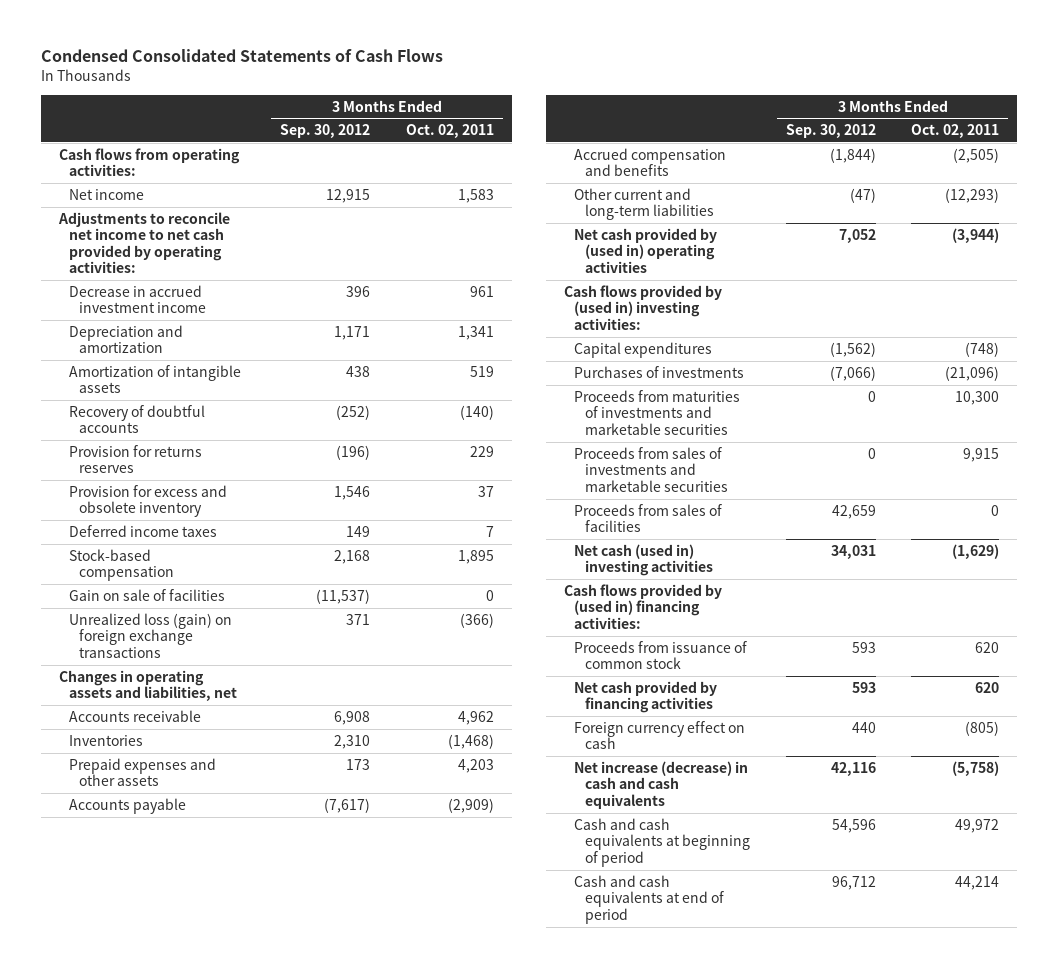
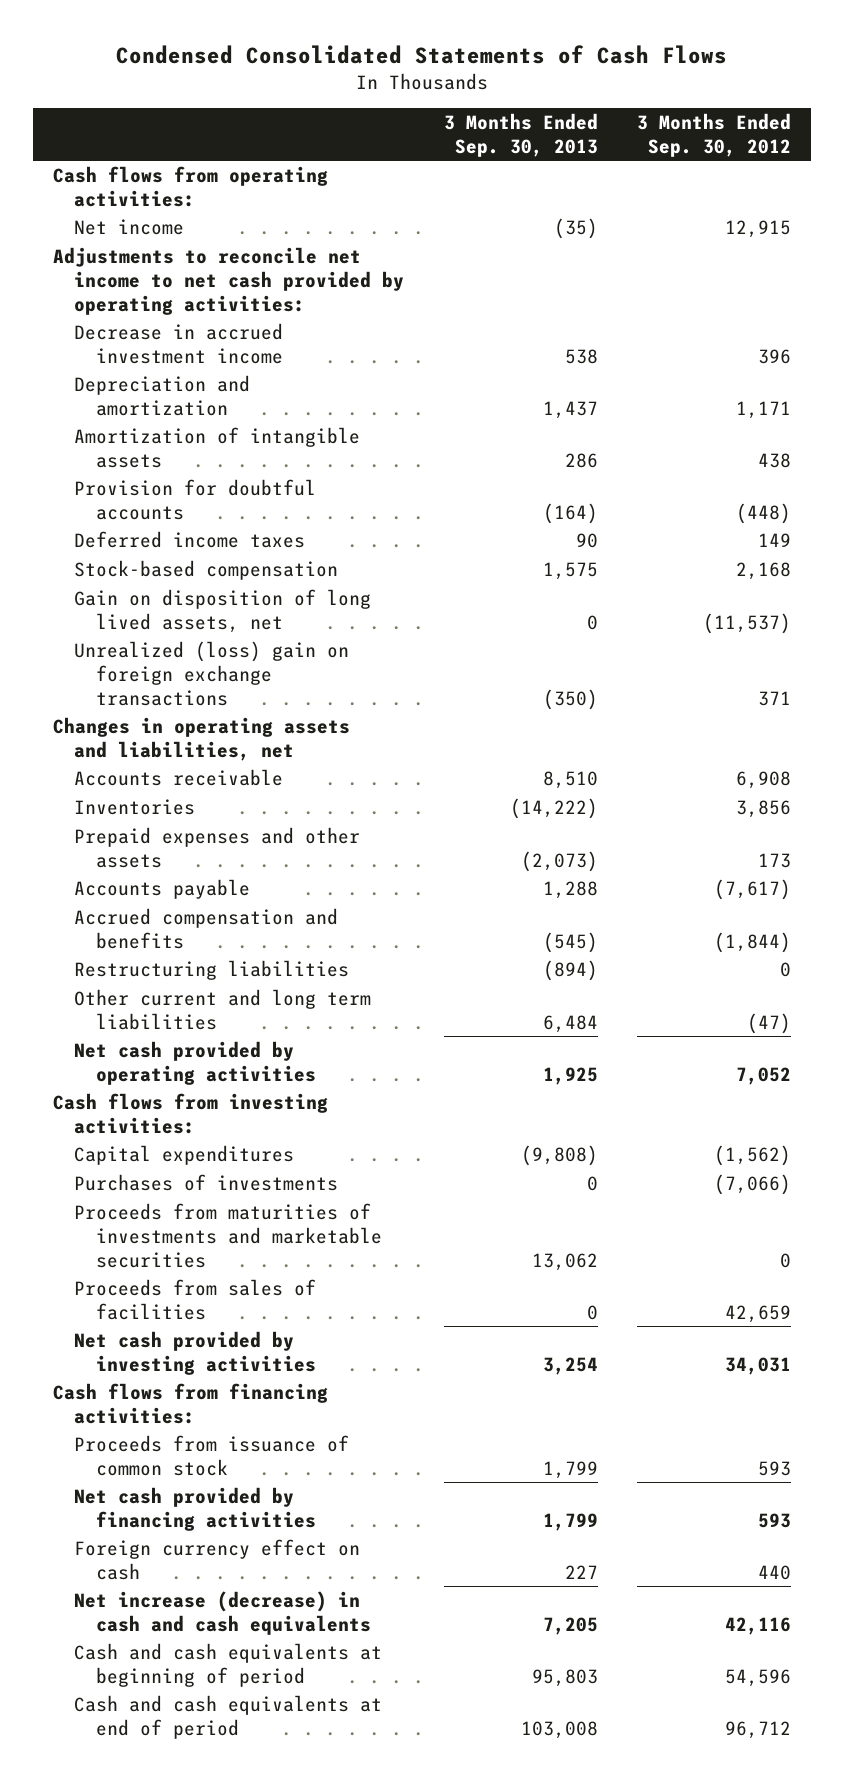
- | 3 Months Ended Sep. 30, 2012 | 3 Months Ended Oct. 02, 2011
+ | 3 Months Ended Sep. 30, 2013 | 3 Months Ended Sep. 30, 2012
- Recovery of doubtful accounts | (252) | (140)
- Provision for returns reserves | (196) | 229
- Provision for excess and obsolete inventory | 1,546 | 37
+ Provision for doubtful accounts | (164) | (448)
- Gain on sale of facilities | (11,537) | 0
- Unrealized loss (gain) on foreign exchange transactions | 371 | (366)
+ Gain on disposition of long lived assets, net | 0 | (11,537)
+ Unrealized (loss) gain on foreign exchange transactions | (350) | 371
- Inventories | 2,310 | (1,468)
+ Inventories | (14,222) | 3,856
- Other current and long-term liabilities | (47) | (12,293)
- Net cash provided by (used in) operating activities | 7,052 | (3,944)
- Cash flows provided by (used in) investing activities:
+ Restructuring liabilities | (894) | 0
+ Other current and long term liabilities | 6,484 | (47)
+ Net cash provided by operating activities | 1,925 | 7,052
+ Cash flows from investing activities:
- Proceeds from sales of investments and marketable securities | 0 | 9,915
- Net cash (used in) investing activities | 34,031 | (1,629)
- Cash flows provided by (used in) financing activities:
+ Net cash provided by investing activities | 3,254 | 34,031
+ Cash flows from financing activities:

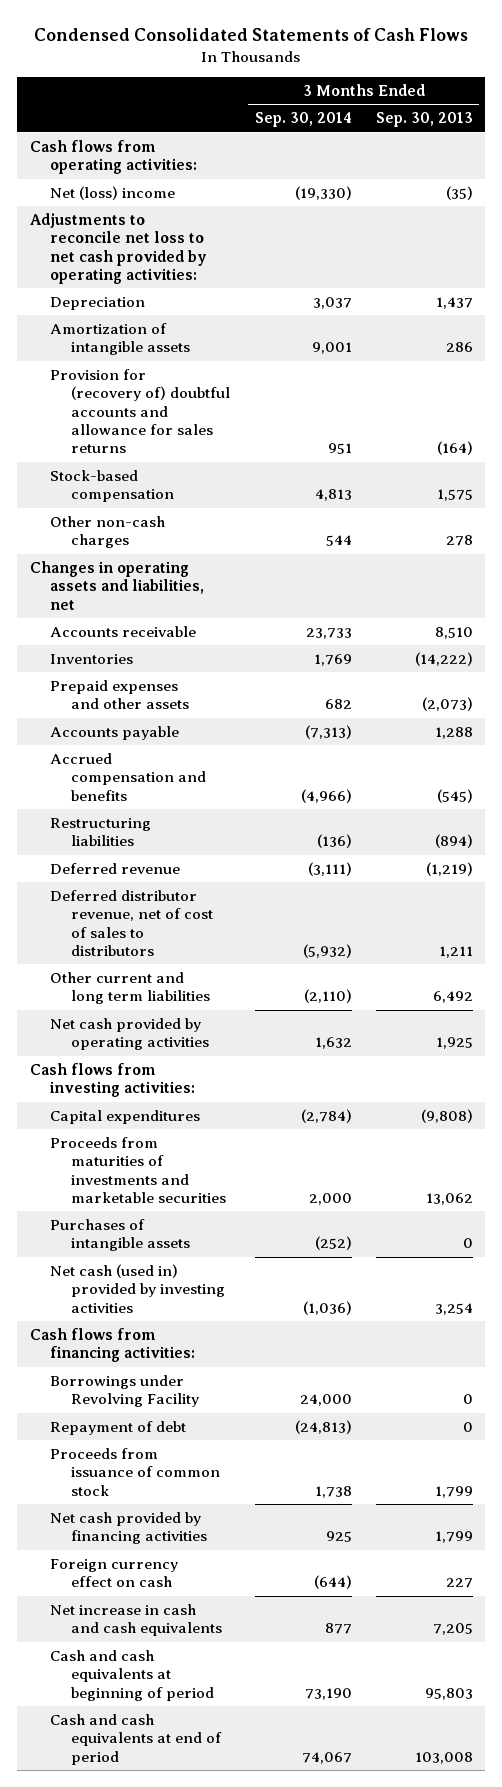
- | 3 Months Ended Sep. 30, 2013 | 3 Months Ended Sep. 30, 2012
+ | 3 Months Ended Sep. 30, 2014 | 3 Months Ended Sep. 30, 2013
- Net income | (35) | 12,915
- Adjustments to reconcile net income to net cash provided by operating activities:
- Decrease in accrued investment income | 538 | 396
- Depreciation and amortization | 1,437 | 1,171
+ Net (loss) income | (19,330) | (35)
+ Adjustments to reconcile net loss to net cash provided by operating activities:
+ Depreciation | 3,037 | 1,437
- Provision for doubtful accounts | (164) | (448)
- Deferred income taxes | 90 | 149
+ Provision for (recovery of) doubtful accounts and allowance for sales returns | 951 | (164)
- Gain on disposition of long lived assets, net | 0 | (11,537)
- Unrealized (loss) gain on foreign exchange transactions | (350) | 371
+ Other non-cash charges | 544 | 278
- Other current and long term liabilities | 6,484 | (47)
+ Deferred revenue | (3,111) | (1,219)
+ Deferred distributor revenue, net of cost of sales to distributors | (5,932) | 1,211
+ Other current and long term liabilities | (2,110) | 6,492
- Purchases of investments | 0 | (7,066)
- Proceeds from sales of facilities | 0 | 42,659
- Net cash provided by investing activities | 3,254 | 34,031
+ Purchases of intangible assets | (252) | 0
+ Net cash (used in) provided by investing activities | (1,036) | 3,254
+ Borrowings under Revolving Facility | 24,000 | 0
+ Repayment of debt | (24,813) | 0
- Net increase (decrease) in cash and cash equivalents | 7,205 | 42,116
+ Net increase in cash and cash equivalents | 877 | 7,205

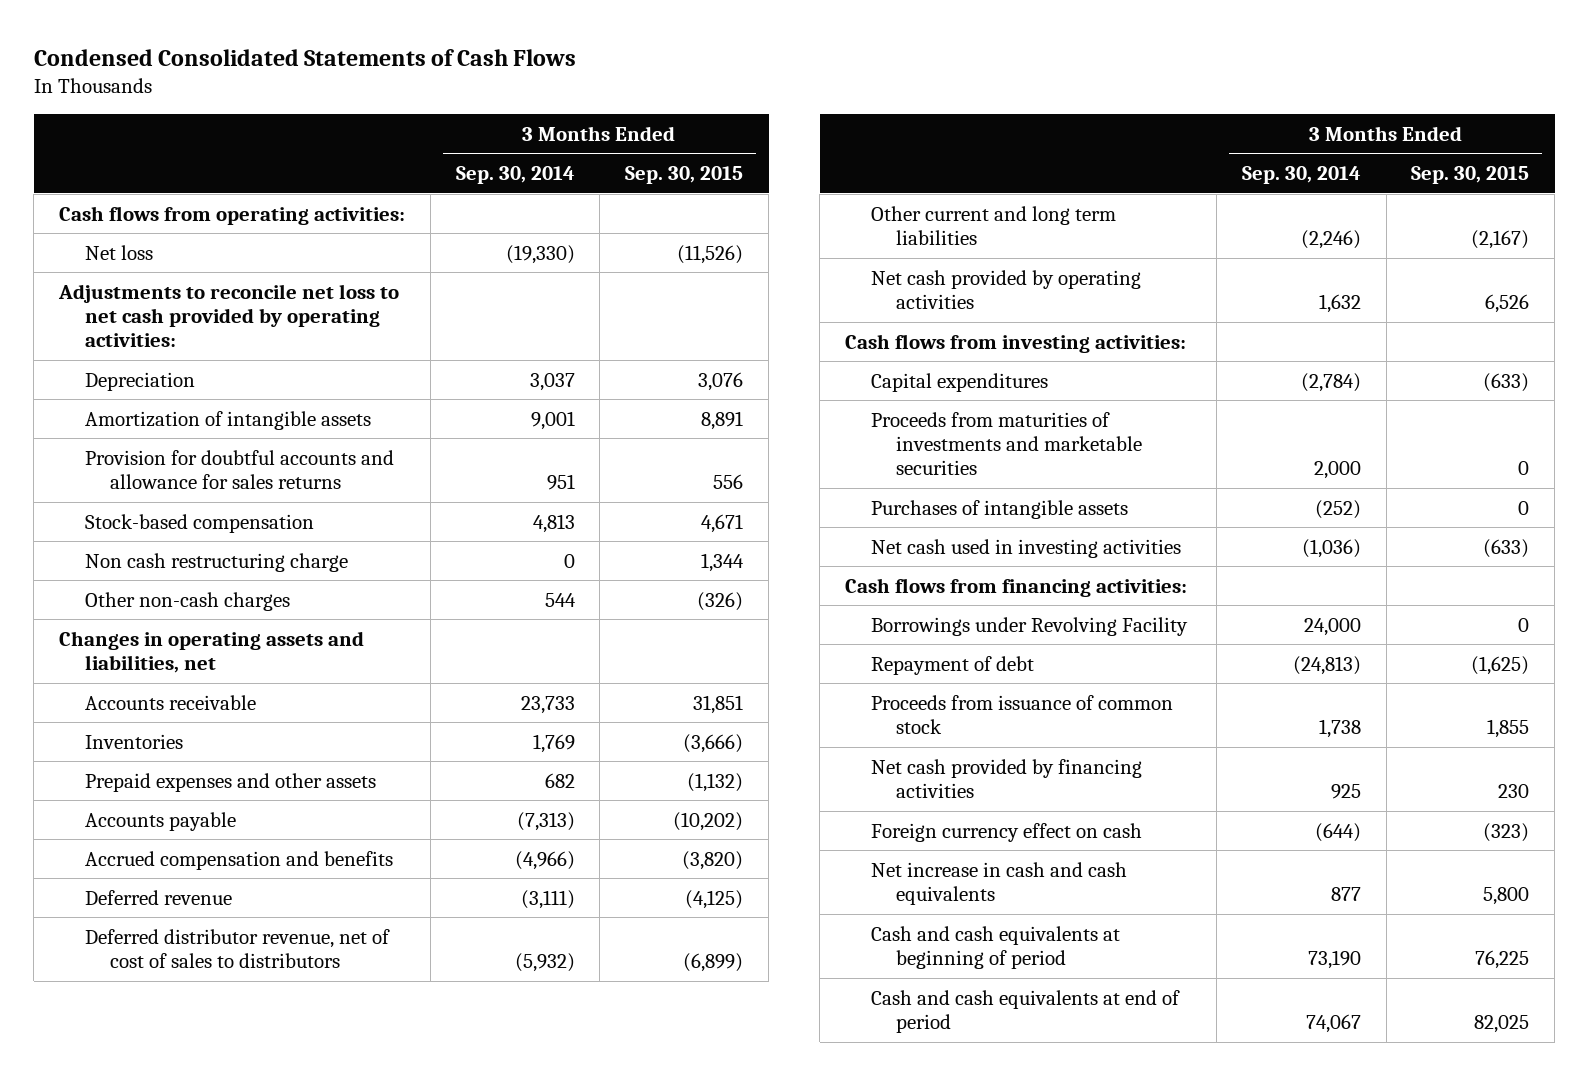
- | 3 Months Ended Sep. 30, 2014 | 3 Months Ended Sep. 30, 2013
+ | 3 Months Ended Sep. 30, 2014 | 3 Months Ended Sep. 30, 2015
- Net (loss) income | (19,330) | (35)
+ Net loss | (19,330) | (11,526)
- Provision for (recovery of) doubtful accounts and allowance for sales returns | 951 | (164)
+ Provision for doubtful accounts and allowance for sales returns | 951 | 556
+ Non cash restructuring charge | 0 | 1,344
- Restructuring liabilities | (136) | (894)
- Other current and long term liabilities | (2,110) | 6,492
+ Other current and long term liabilities | (2,246) | (2,167)
- Net cash (used in) provided by investing activities | (1,036) | 3,254
+ Net cash used in investing activities | (1,036) | (633)

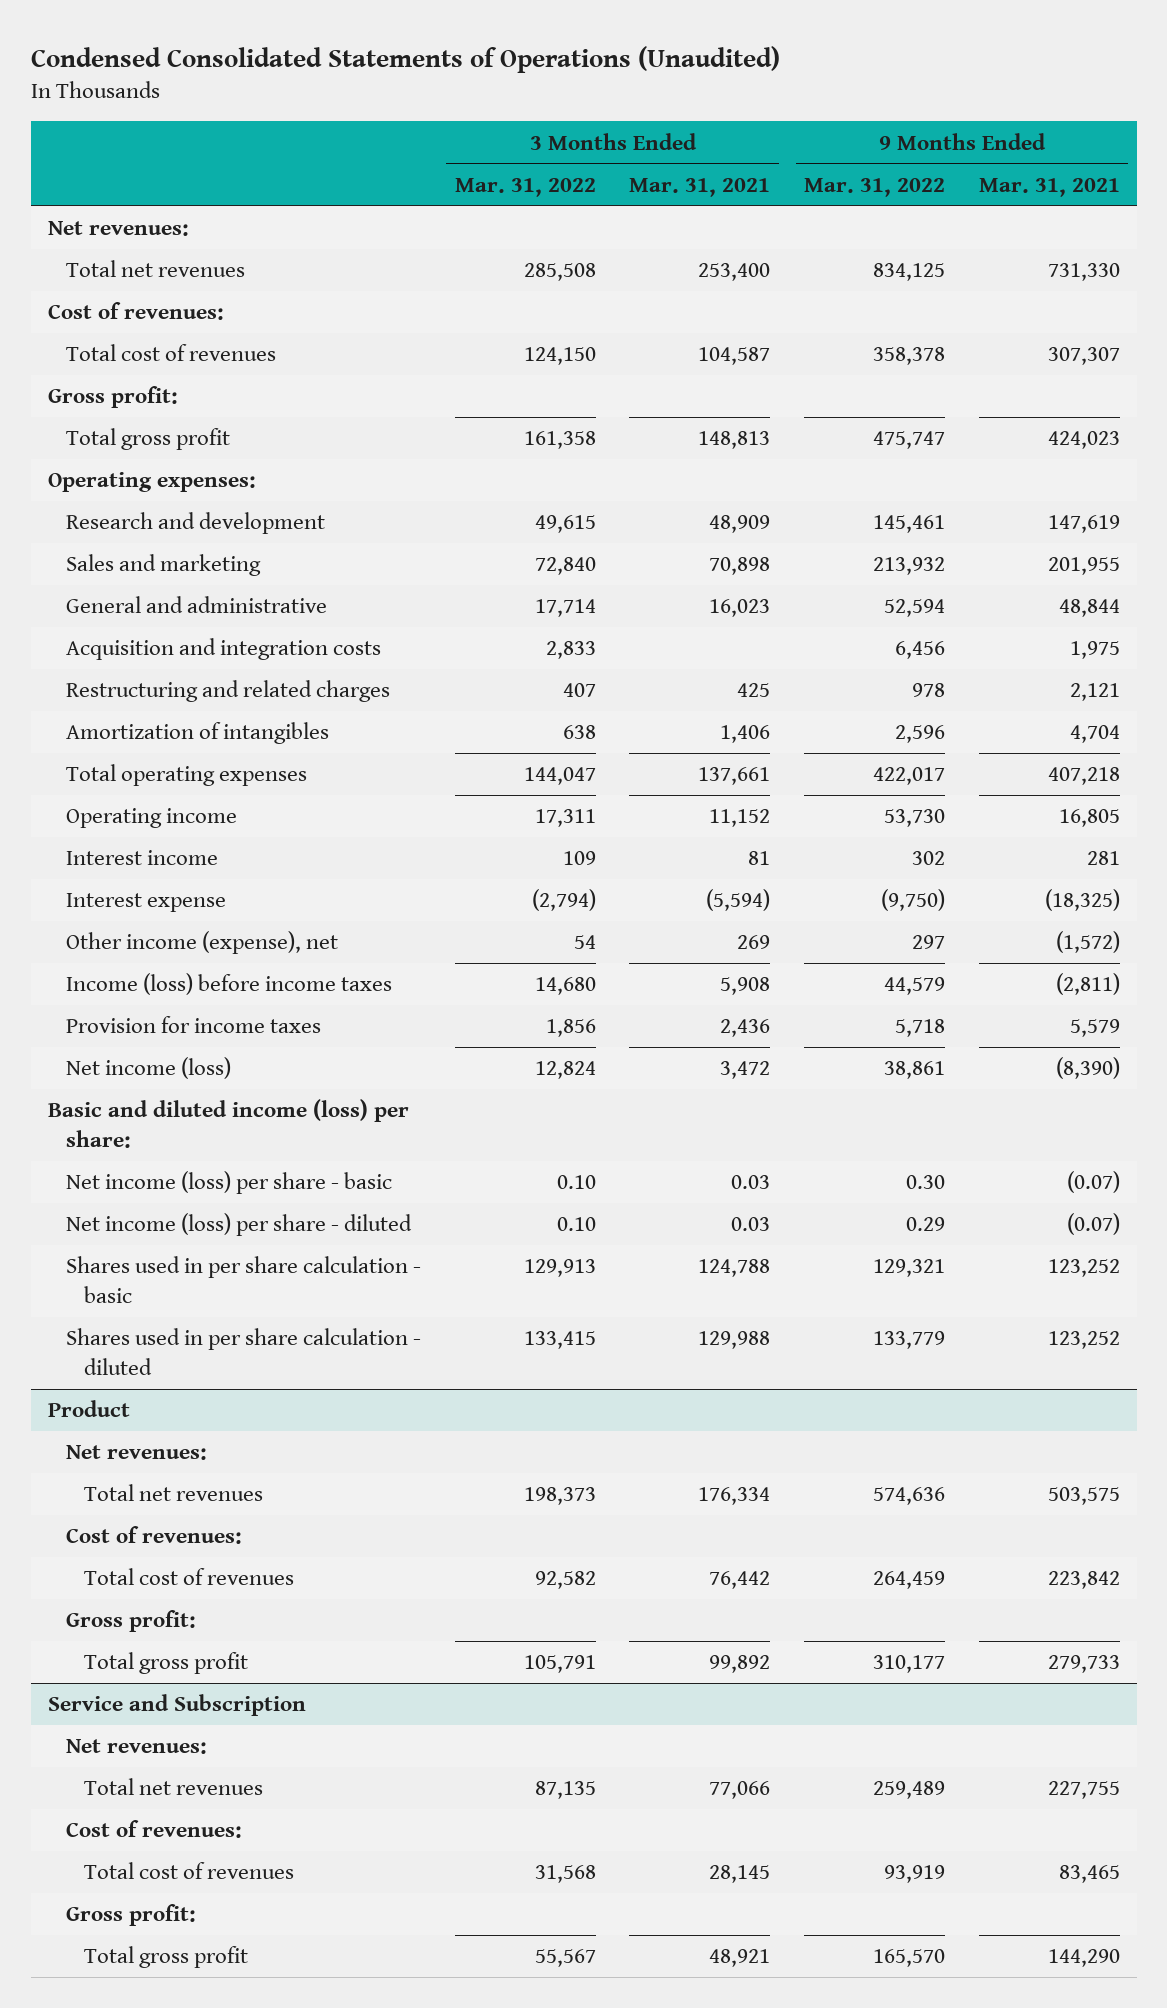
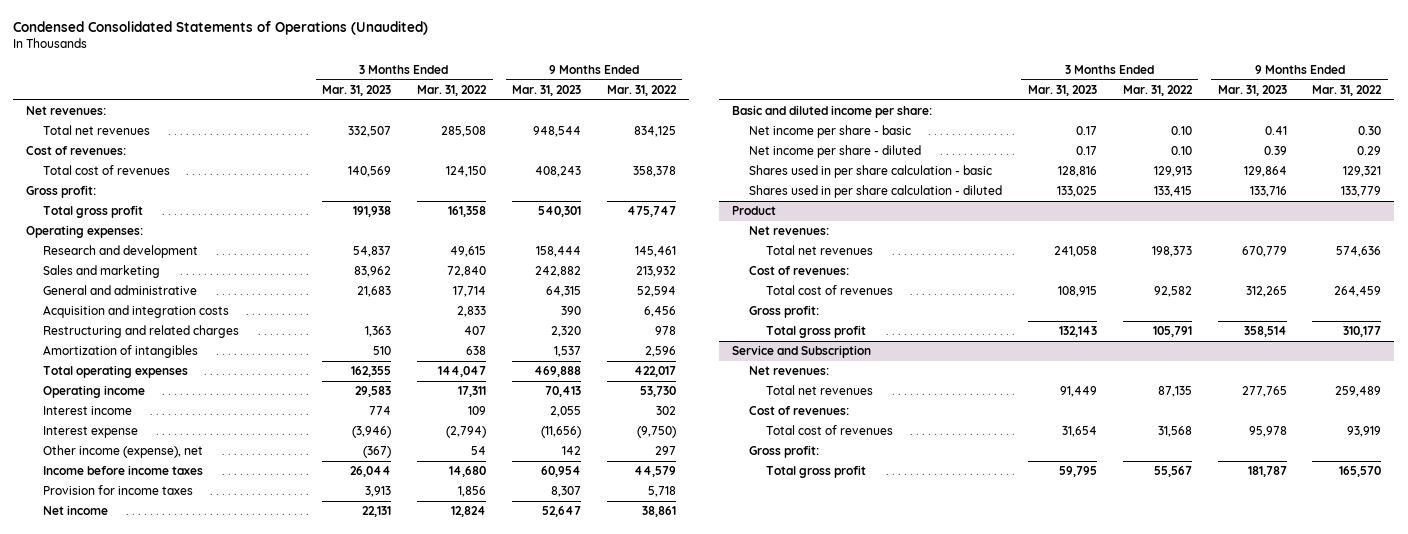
- | 3 Months Ended Mar. 31, 2022 | 3 Months Ended Mar. 31, 2021 | 9 Months Ended Mar. 31, 2022 | 9 Months Ended Mar. 31, 2021
+ | 3 Months Ended Mar. 31, 2023 | 3 Months Ended Mar. 31, 2022 | 9 Months Ended Mar. 31, 2023 | 9 Months Ended Mar. 31, 2022
- Income (loss) before income taxes | 14,680 | 5,908 | 44,579 | (2,811)
+ Income before income taxes | 26,044 | 14,680 | 60,954 | 44,579
- Net income (loss) | 12,824 | 3,472 | 38,861 | (8,390)
- Basic and diluted income (loss) per share:
- Net income (loss) per share - basic | 0.10 | 0.03 | 0.30 | (0.07)
- Net income (loss) per share - diluted | 0.10 | 0.03 | 0.29 | (0.07)
+ Net income | 22,131 | 12,824 | 52,647 | 38,861
+ Basic and diluted income per share:
+ Net income per share - basic | 0.17 | 0.10 | 0.41 | 0.30
+ Net income per share - diluted | 0.17 | 0.10 | 0.39 | 0.29

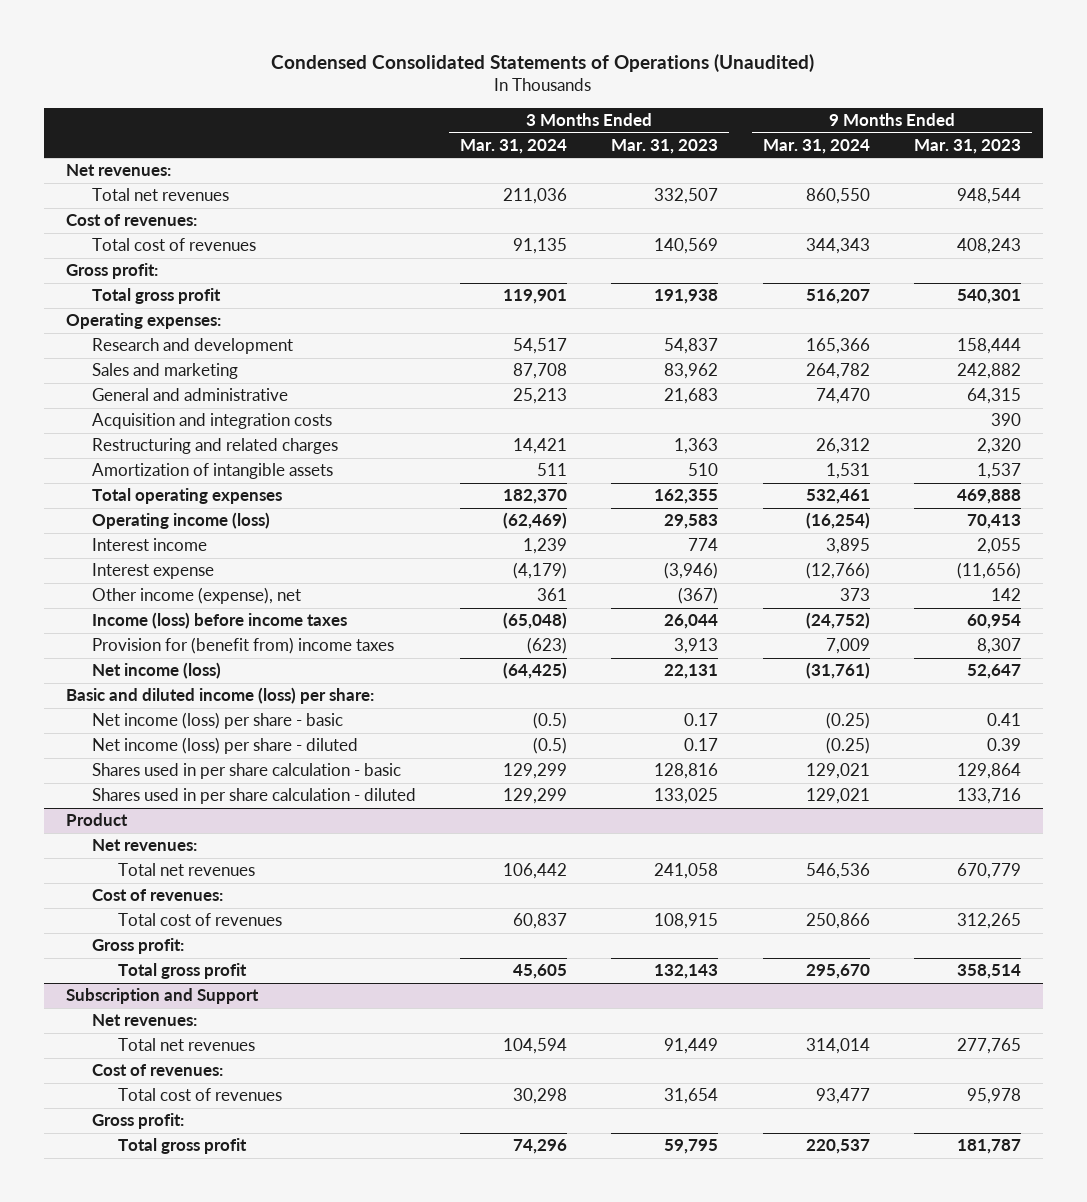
- | 3 Months Ended Mar. 31, 2023 | 3 Months Ended Mar. 31, 2022 | 9 Months Ended Mar. 31, 2023 | 9 Months Ended Mar. 31, 2022
+ | 3 Months Ended Mar. 31, 2024 | 3 Months Ended Mar. 31, 2023 | 9 Months Ended Mar. 31, 2024 | 9 Months Ended Mar. 31, 2023
- Amortization of intangibles | 510 | 638 | 1,537 | 2,596
+ Amortization of intangible assets | 511 | 510 | 1,531 | 1,537
- Operating income | 29,583 | 17,311 | 70,413 | 53,730
+ Operating income (loss) | (62,469) | 29,583 | (16,254) | 70,413
- Income before income taxes | 26,044 | 14,680 | 60,954 | 44,579
- Provision for income taxes | 3,913 | 1,856 | 8,307 | 5,718
- Net income | 22,131 | 12,824 | 52,647 | 38,861
- Basic and diluted income per share:
- Net income per share - basic | 0.17 | 0.10 | 0.41 | 0.30
- Net income per share - diluted | 0.17 | 0.10 | 0.39 | 0.29
+ Income (loss) before income taxes | (65,048) | 26,044 | (24,752) | 60,954
+ Provision for (benefit from) income taxes | (623) | 3,913 | 7,009 | 8,307
+ Net income (loss) | (64,425) | 22,131 | (31,761) | 52,647
+ Basic and diluted income (loss) per share:
+ Net income (loss) per share - basic | (0.5) | 0.17 | (0.25) | 0.41
+ Net income (loss) per share - diluted | (0.5) | 0.17 | (0.25) | 0.39
- Service and Subscription
+ Subscription and Support

